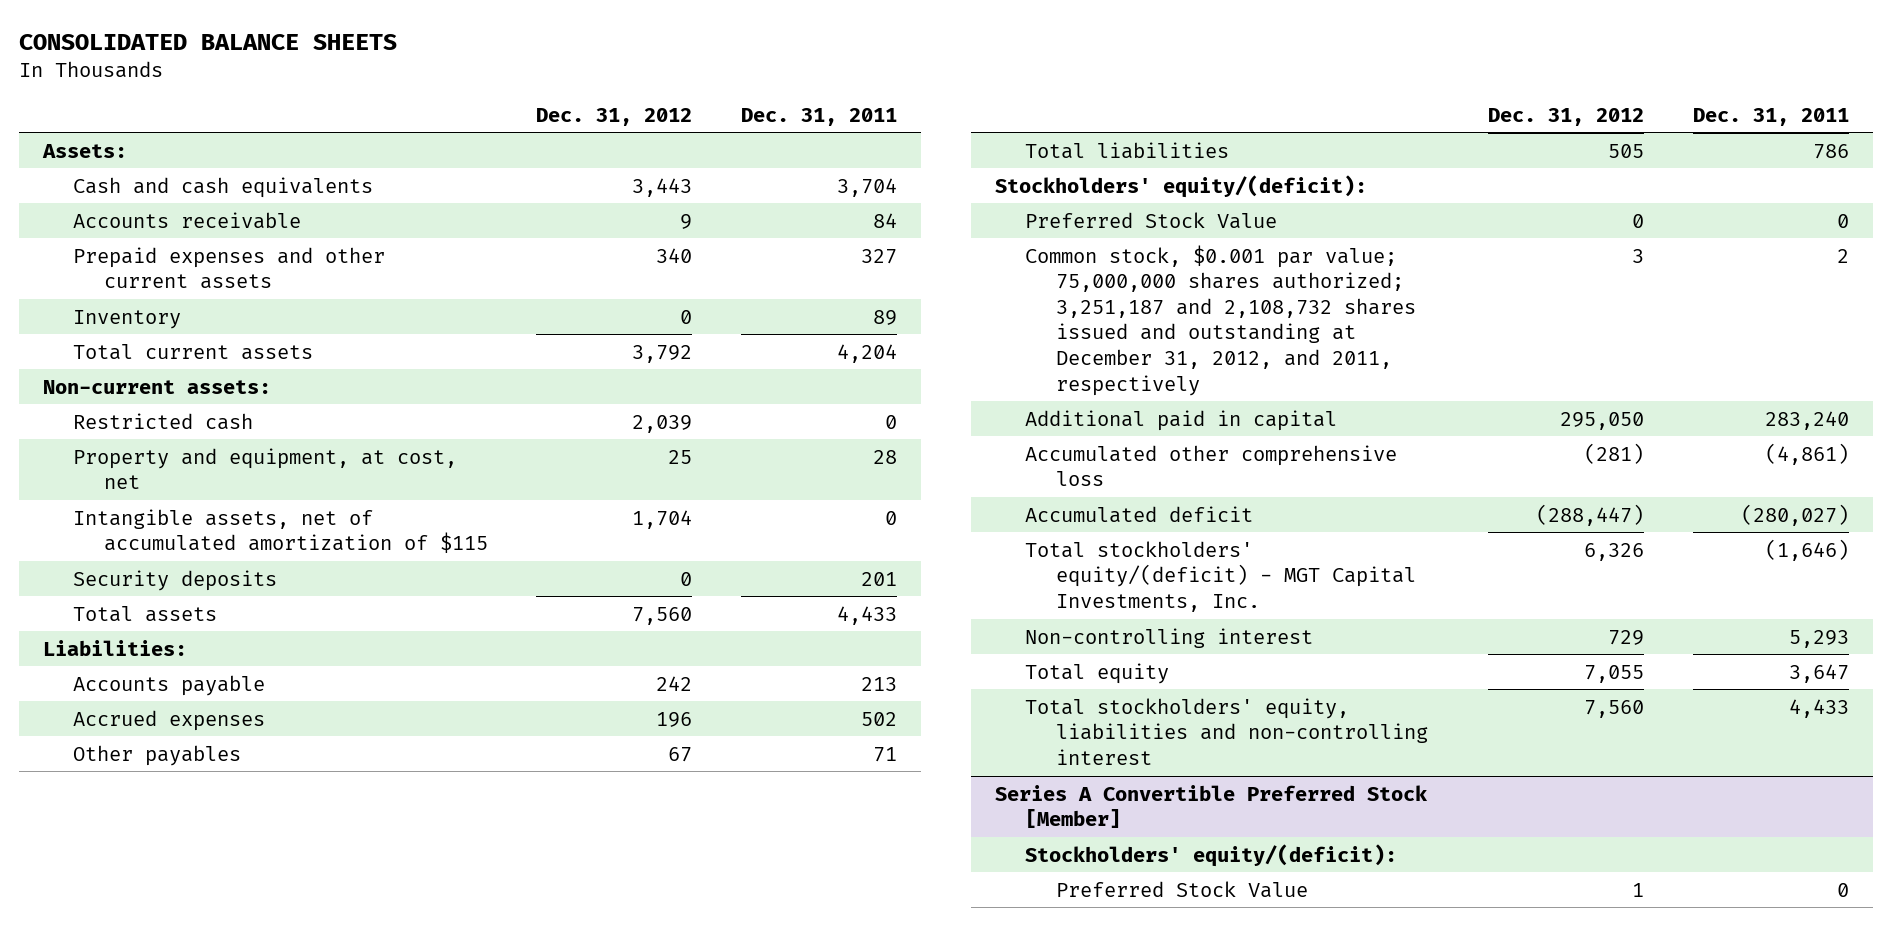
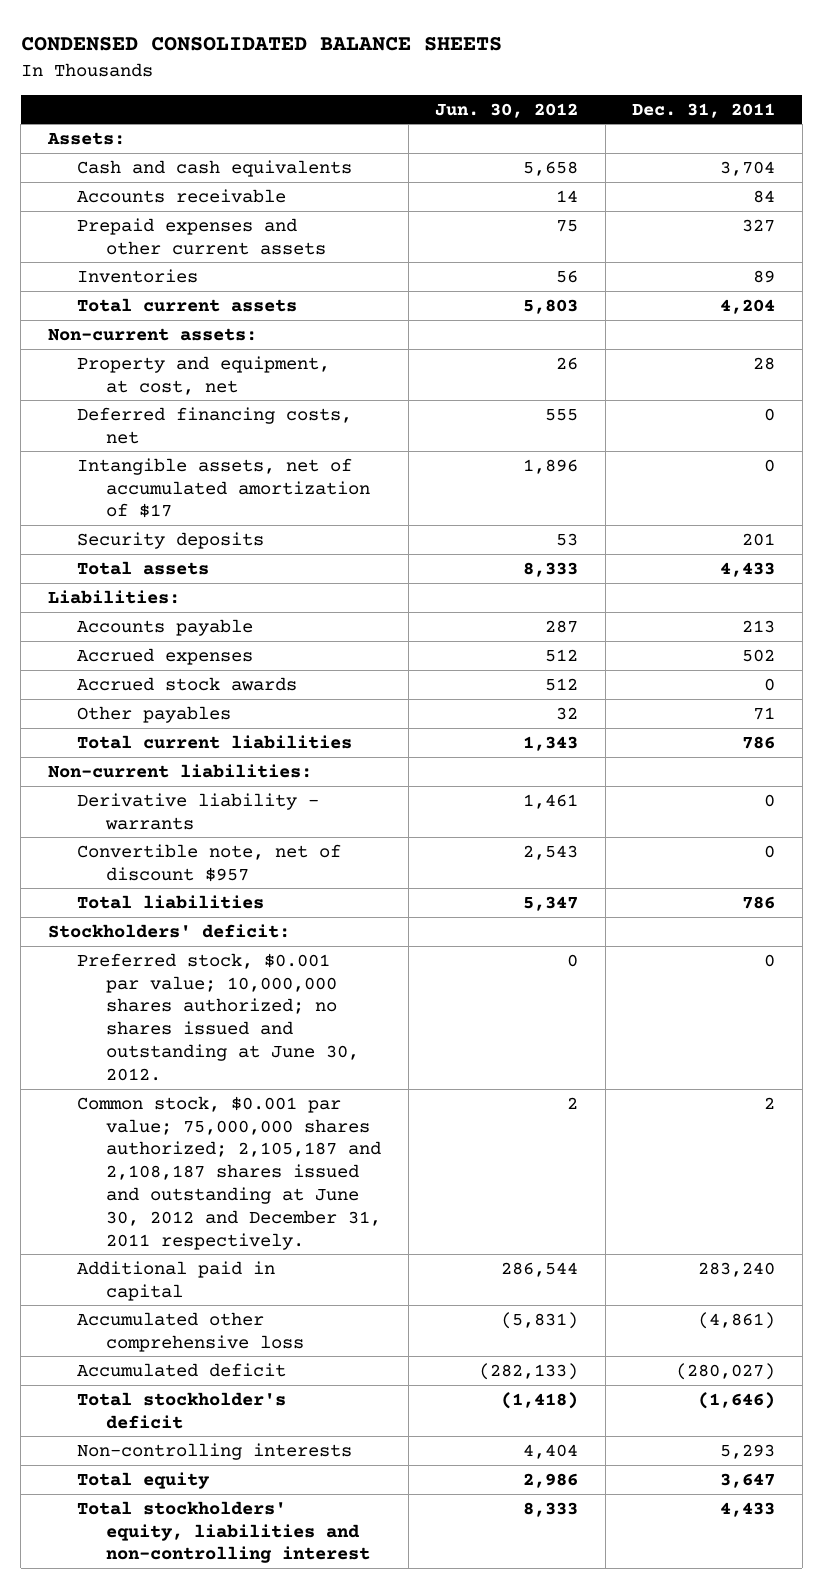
- CONSOLIDATED BALANCE SHEETS
+ CONDENSED CONSOLIDATED BALANCE SHEETS
- | Dec. 31, 2012 | Dec. 31, 2011
+ | Jun. 30, 2012 | Dec. 31, 2011
- Inventory | 0 | 89
+ Inventories | 56 | 89
- Restricted cash | 2,039 | 0
- Intangible assets, net of accumulated amortization of $115 | 1,704 | 0
+ Deferred financing costs, net | 555 | 0
+ Intangible assets, net of accumulated amortization of $17 | 1,896 | 0
+ Accrued stock awards | 512 | 0
+ Total current liabilities | 1,343 | 786
+ Non-current liabilities:
+ Derivative liability - warrants | 1,461 | 0
+ Convertible note, net of discount $957 | 2,543 | 0
- Stockholders' equity/(deficit):
- Preferred Stock Value | 0 | 0
- Common stock, $0.001 par value; 75,000,000 shares authorized; 3,251,187 and 2,108,732 shares issued and outstanding at December 31, 2012, and 2011, respectively | 3 | 2
+ Stockholders' deficit:
+ Preferred stock, $0.001 par value; 10,000,000 shares authorized; no shares issued and outstanding at June 30, 2012. | 0 | 0
+ Common stock, $0.001 par value; 75,000,000 shares authorized; 2,105,187 and 2,108,187 shares issued and outstanding at June 30, 2012 and December 31, 2011 respectively. | 2 | 2
- Total stockholders' equity/(deficit) - MGT Capital Investments, Inc. | 6,326 | (1,646)
- Non-controlling interest | 729 | 5,293
+ Total stockholder's deficit | (1,418) | (1,646)
+ Non-controlling interests | 4,404 | 5,293
- Series A Convertible Preferred Stock [Member]
- Stockholders' equity/(deficit):
- Preferred Stock Value | 1 | 0

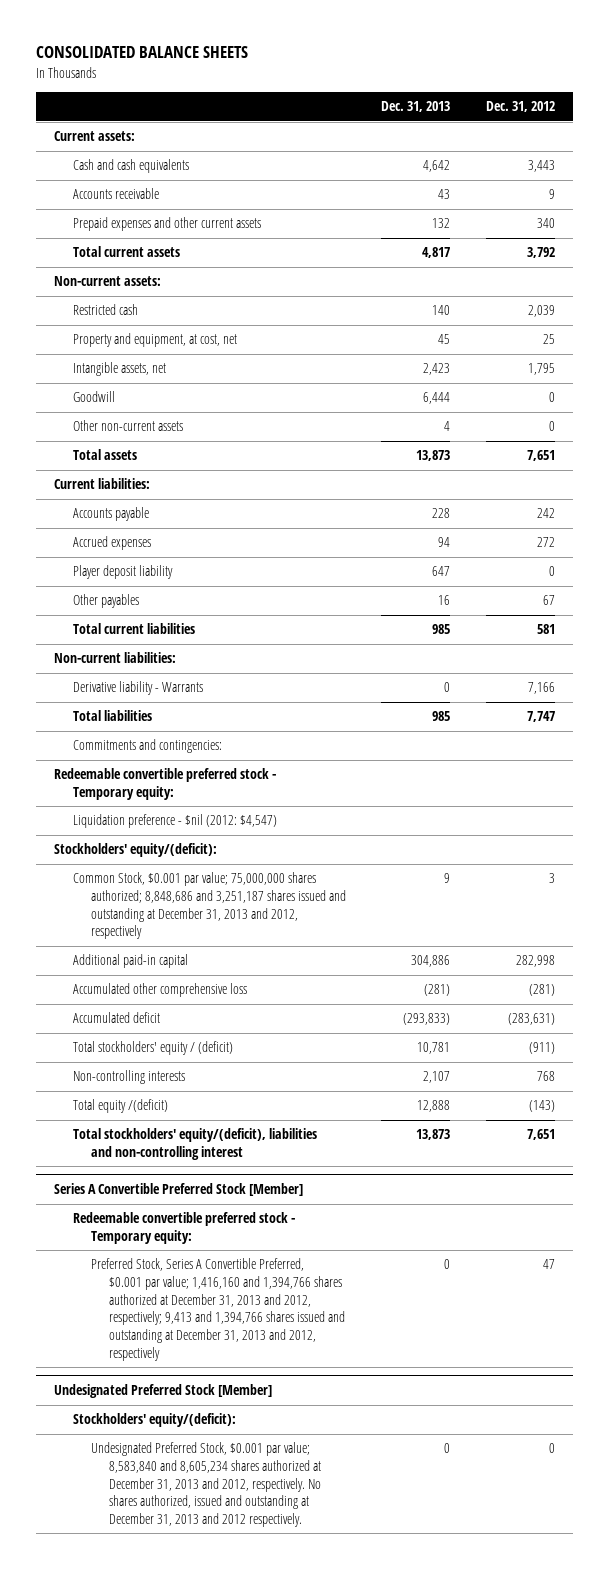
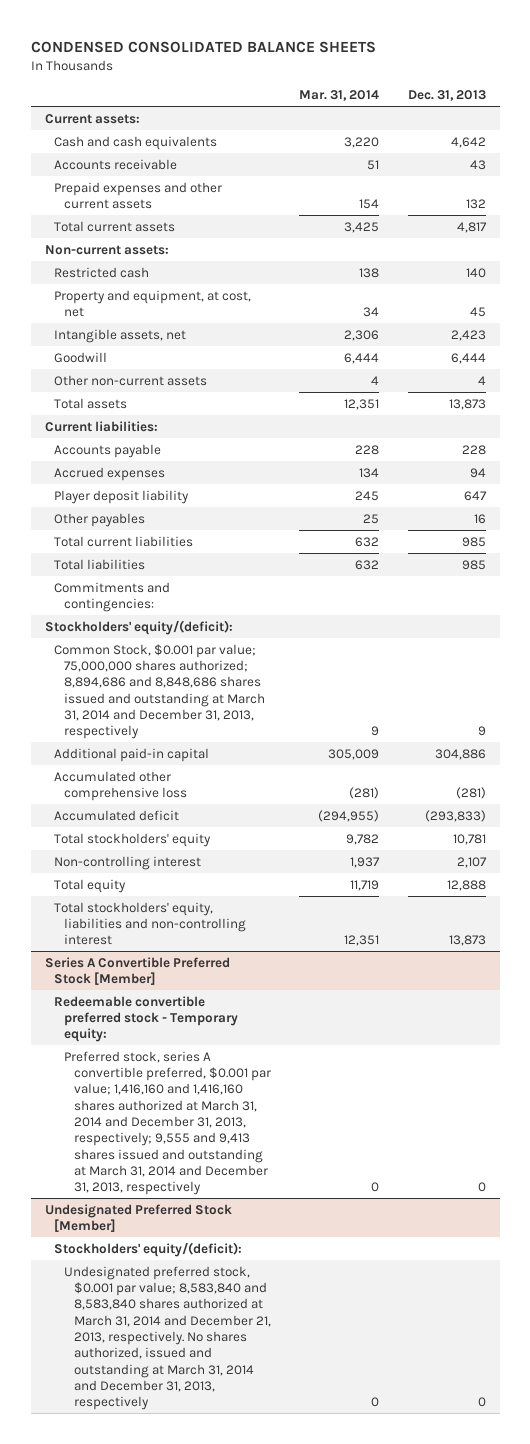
- CONSOLIDATED BALANCE SHEETS
+ CONDENSED CONSOLIDATED BALANCE SHEETS
- | Dec. 31, 2013 | Dec. 31, 2012
+ | Mar. 31, 2014 | Dec. 31, 2013
- Non-current liabilities:
- Derivative liability - Warrants | 0 | 7,166
- Redeemable convertible preferred stock - Temporary equity:
- Liquidation preference - $nil (2012: $4,547)
- Common Stock, $0.001 par value; 75,000,000 shares authorized; 8,848,686 and 3,251,187 shares issued and outstanding at December 31, 2013 and 2012, respectively | 9 | 3
+ Common Stock, $0.001 par value; 75,000,000 shares authorized; 8,894,686 and 8,848,686 shares issued and outstanding at March 31, 2014 and December 31, 2013, respectively | 9 | 9
- Total stockholders' equity / (deficit) | 10,781 | (911)
- Non-controlling interests | 2,107 | 768
- Total equity /(deficit) | 12,888 | (143)
- Total stockholders' equity/(deficit), liabilities and non-controlling interest | 13,873 | 7,651
+ Total stockholders' equity | 9,782 | 10,781
+ Non-controlling interest | 1,937 | 2,107
+ Total equity | 11,719 | 12,888
+ Total stockholders' equity, liabilities and non-controlling interest | 12,351 | 13,873
@ Series A Convertible Preferred Stock [Member]
- Preferred Stock, Series A Convertible Preferred, $0.001 par value; 1,416,160 and 1,394,766 shares authorized at December 31, 2013 and 2012, respectively; 9,413 and 1,394,766 shares issued and outstanding at December 31, 2013 and 2012, respectively | 0 | 47
+ Preferred stock, series A convertible preferred, $0.001 par value; 1,416,160 and 1,416,160 shares authorized at March 31, 2014 and December 31, 2013, respectively; 9,555 and 9,413 shares issued and outstanding at March 31, 2014 and December 31, 2013, respectively | 0 | 0
@ Undesignated Preferred Stock [Member]
- Undesignated Preferred Stock, $0.001 par value; 8,583,840 and 8,605,234 shares authorized at December 31, 2013 and 2012, respectively. No shares authorized, issued and outstanding at December 31, 2013 and 2012 respectively. | 0 | 0
+ Undesignated preferred stock, $0.001 par value; 8,583,840 and 8,583,840 shares authorized at March 31, 2014 and December 21, 2013, respectively. No shares authorized, issued and outstanding at March 31, 2014 and December 31, 2013, respectively | 0 | 0

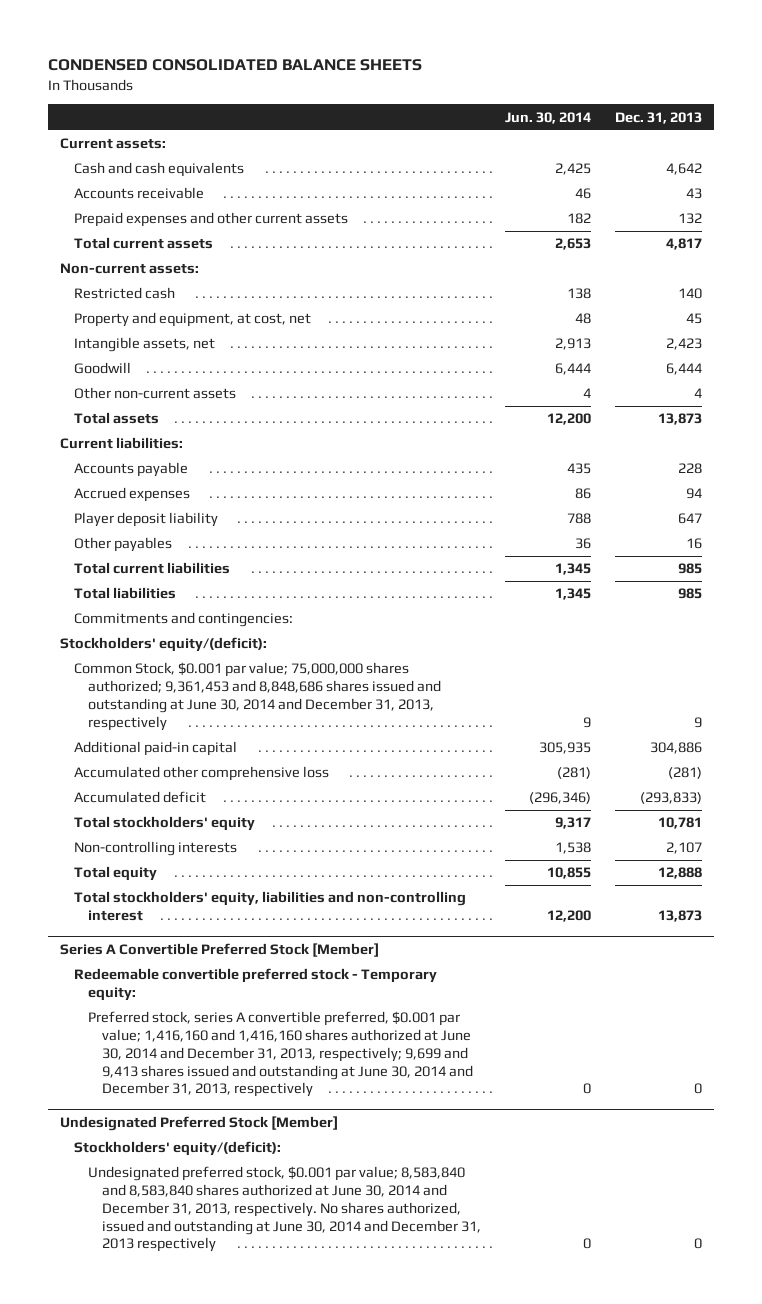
- | Mar. 31, 2014 | Dec. 31, 2013
+ | Jun. 30, 2014 | Dec. 31, 2013
- Common Stock, $0.001 par value; 75,000,000 shares authorized; 8,894,686 and 8,848,686 shares issued and outstanding at March 31, 2014 and December 31, 2013, respectively | 9 | 9
+ Common Stock, $0.001 par value; 75,000,000 shares authorized; 9,361,453 and 8,848,686 shares issued and outstanding at June 30, 2014 and December 31, 2013, respectively | 9 | 9
- Non-controlling interest | 1,937 | 2,107
+ Non-controlling interests | 1,538 | 2,107
@ Series A Convertible Preferred Stock [Member]
- Preferred stock, series A convertible preferred, $0.001 par value; 1,416,160 and 1,416,160 shares authorized at March 31, 2014 and December 31, 2013, respectively; 9,555 and 9,413 shares issued and outstanding at March 31, 2014 and December 31, 2013, respectively | 0 | 0
+ Preferred stock, series A convertible preferred, $0.001 par value; 1,416,160 and 1,416,160 shares authorized at June 30, 2014 and December 31, 2013, respectively; 9,699 and 9,413 shares issued and outstanding at June 30, 2014 and December 31, 2013, respectively | 0 | 0
@ Undesignated Preferred Stock [Member]
- Undesignated preferred stock, $0.001 par value; 8,583,840 and 8,583,840 shares authorized at March 31, 2014 and December 21, 2013, respectively. No shares authorized, issued and outstanding at March 31, 2014 and December 31, 2013, respectively | 0 | 0
+ Undesignated preferred stock, $0.001 par value; 8,583,840 and 8,583,840 shares authorized at June 30, 2014 and December 31, 2013, respectively. No shares authorized, issued and outstanding at June 30, 2014 and December 31, 2013 respectively | 0 | 0

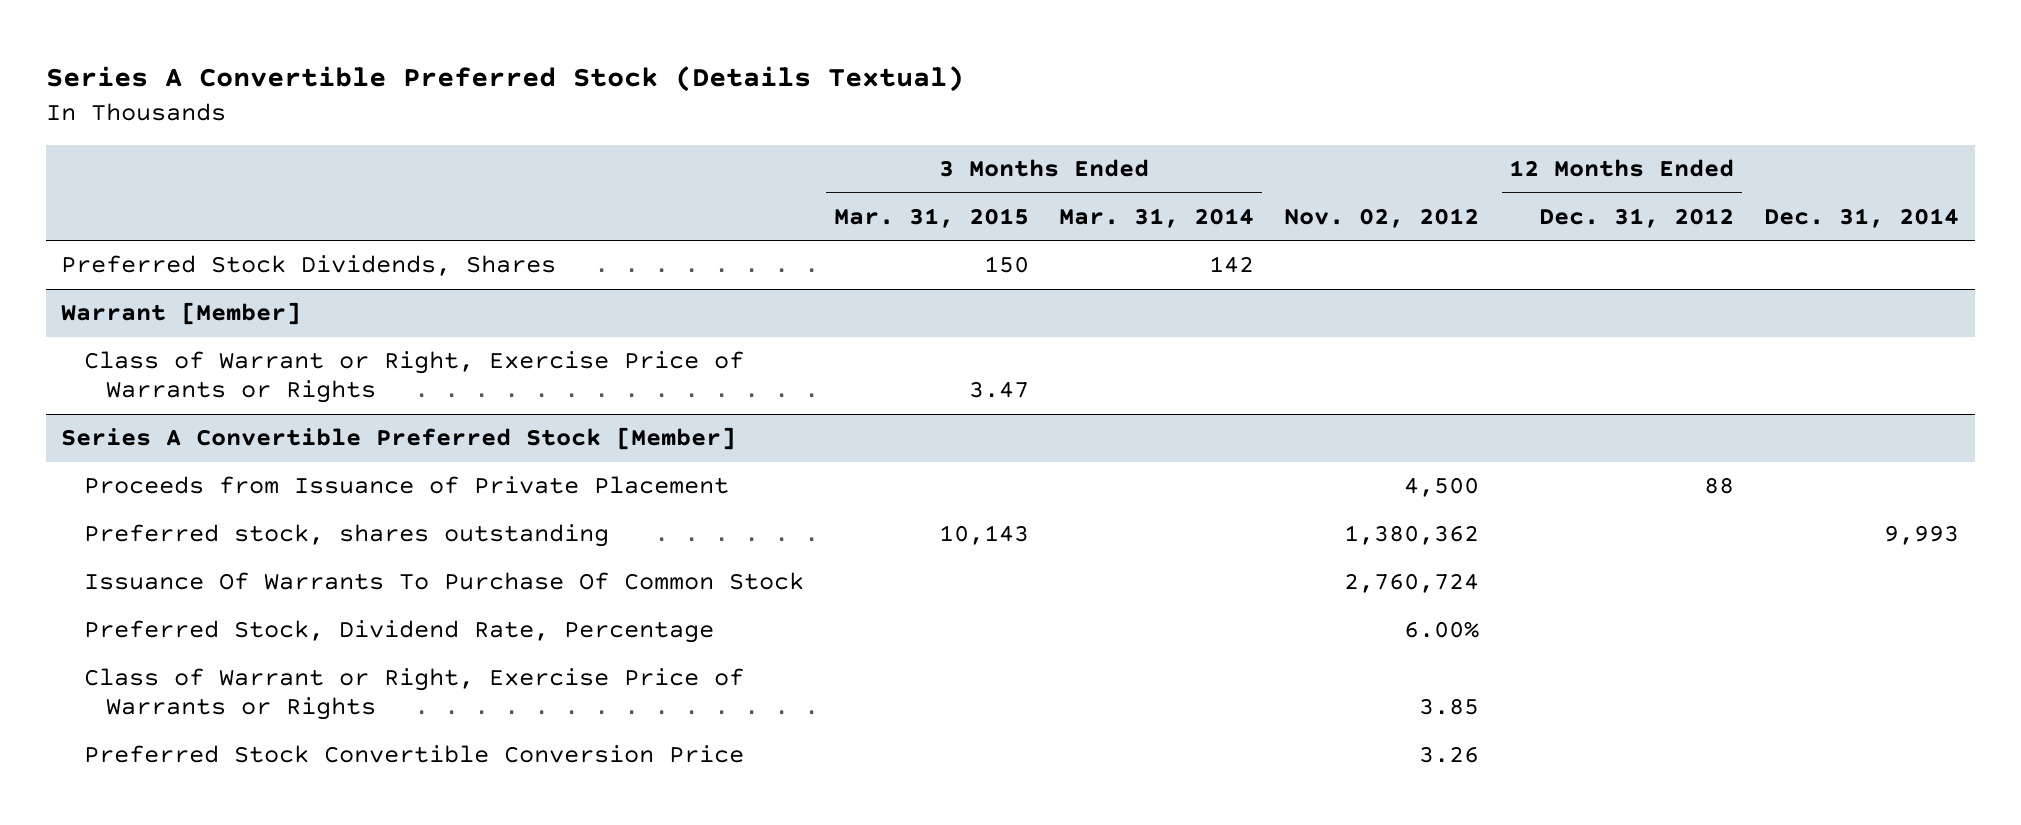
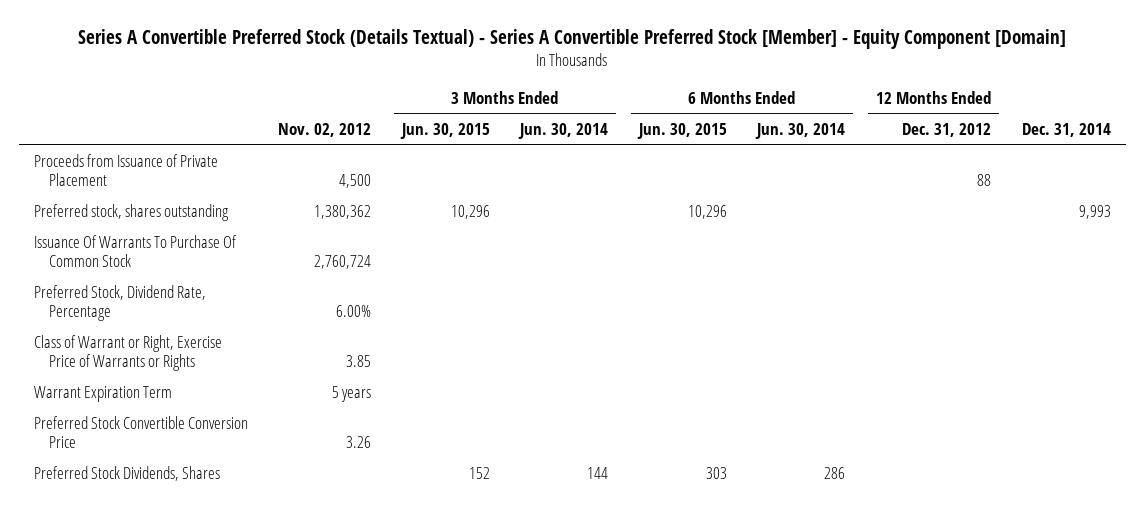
- Series A Convertible Preferred Stock (Details Textual)
+ Series A Convertible Preferred Stock (Details Textual) - Series A Convertible Preferred Stock [Member] - Equity Component [Domain]
- | 3 Months Ended Mar. 31, 2015 | 3 Months Ended Mar. 31, 2014 | Nov. 02, 2012 | 12 Months Ended Dec. 31, 2012 | Dec. 31, 2014
+ | Nov. 02, 2012 | 3 Months Ended Jun. 30, 2015 | 3 Months Ended Jun. 30, 2014 | 6 Months Ended Jun. 30, 2015 | 6 Months Ended Jun. 30, 2014 | 12 Months Ended Dec. 31, 2012 | Dec. 31, 2014
- Warrant [Member]
- Class of Warrant or Right, Exercise Price of Warrants or Rights | 3.47 | | | |
- Series A Convertible Preferred Stock [Member]
+ Warrant Expiration Term | 5 years | | | | | |
moved down: Preferred Stock Dividends, Shares | | 152 | 144 | 303 | 286 | |

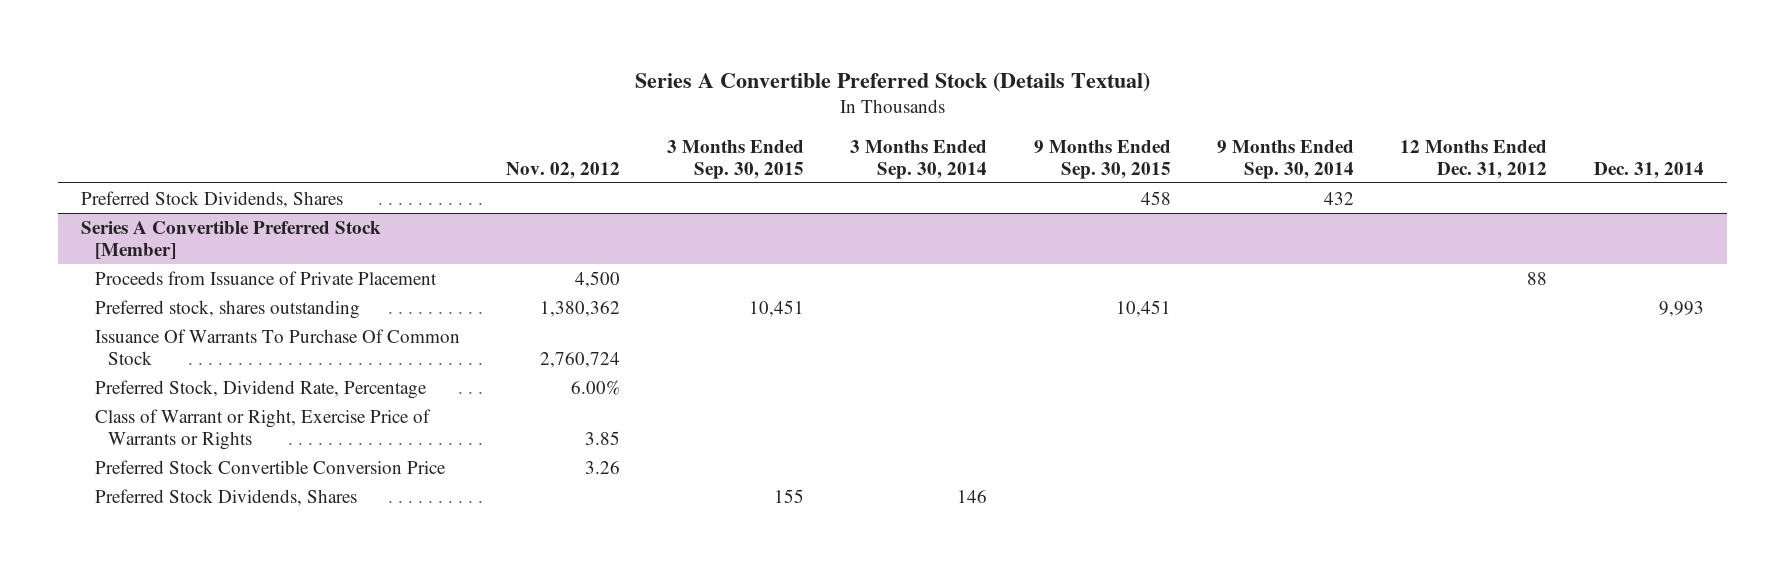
- Series A Convertible Preferred Stock (Details Textual) - Series A Convertible Preferred Stock [Member] - Equity Component [Domain]
+ Series A Convertible Preferred Stock (Details Textual)
- | Nov. 02, 2012 | 3 Months Ended Jun. 30, 2015 | 3 Months Ended Jun. 30, 2014 | 6 Months Ended Jun. 30, 2015 | 6 Months Ended Jun. 30, 2014 | 12 Months Ended Dec. 31, 2012 | Dec. 31, 2014
+ | Nov. 02, 2012 | 3 Months Ended Sep. 30, 2015 | 3 Months Ended Sep. 30, 2014 | 9 Months Ended Sep. 30, 2015 | 9 Months Ended Sep. 30, 2014 | 12 Months Ended Dec. 31, 2012 | Dec. 31, 2014
+ Preferred Stock Dividends, Shares | | | | 458 | 432 | |
+ Series A Convertible Preferred Stock [Member]
- Warrant Expiration Term | 5 years | | | | | |

